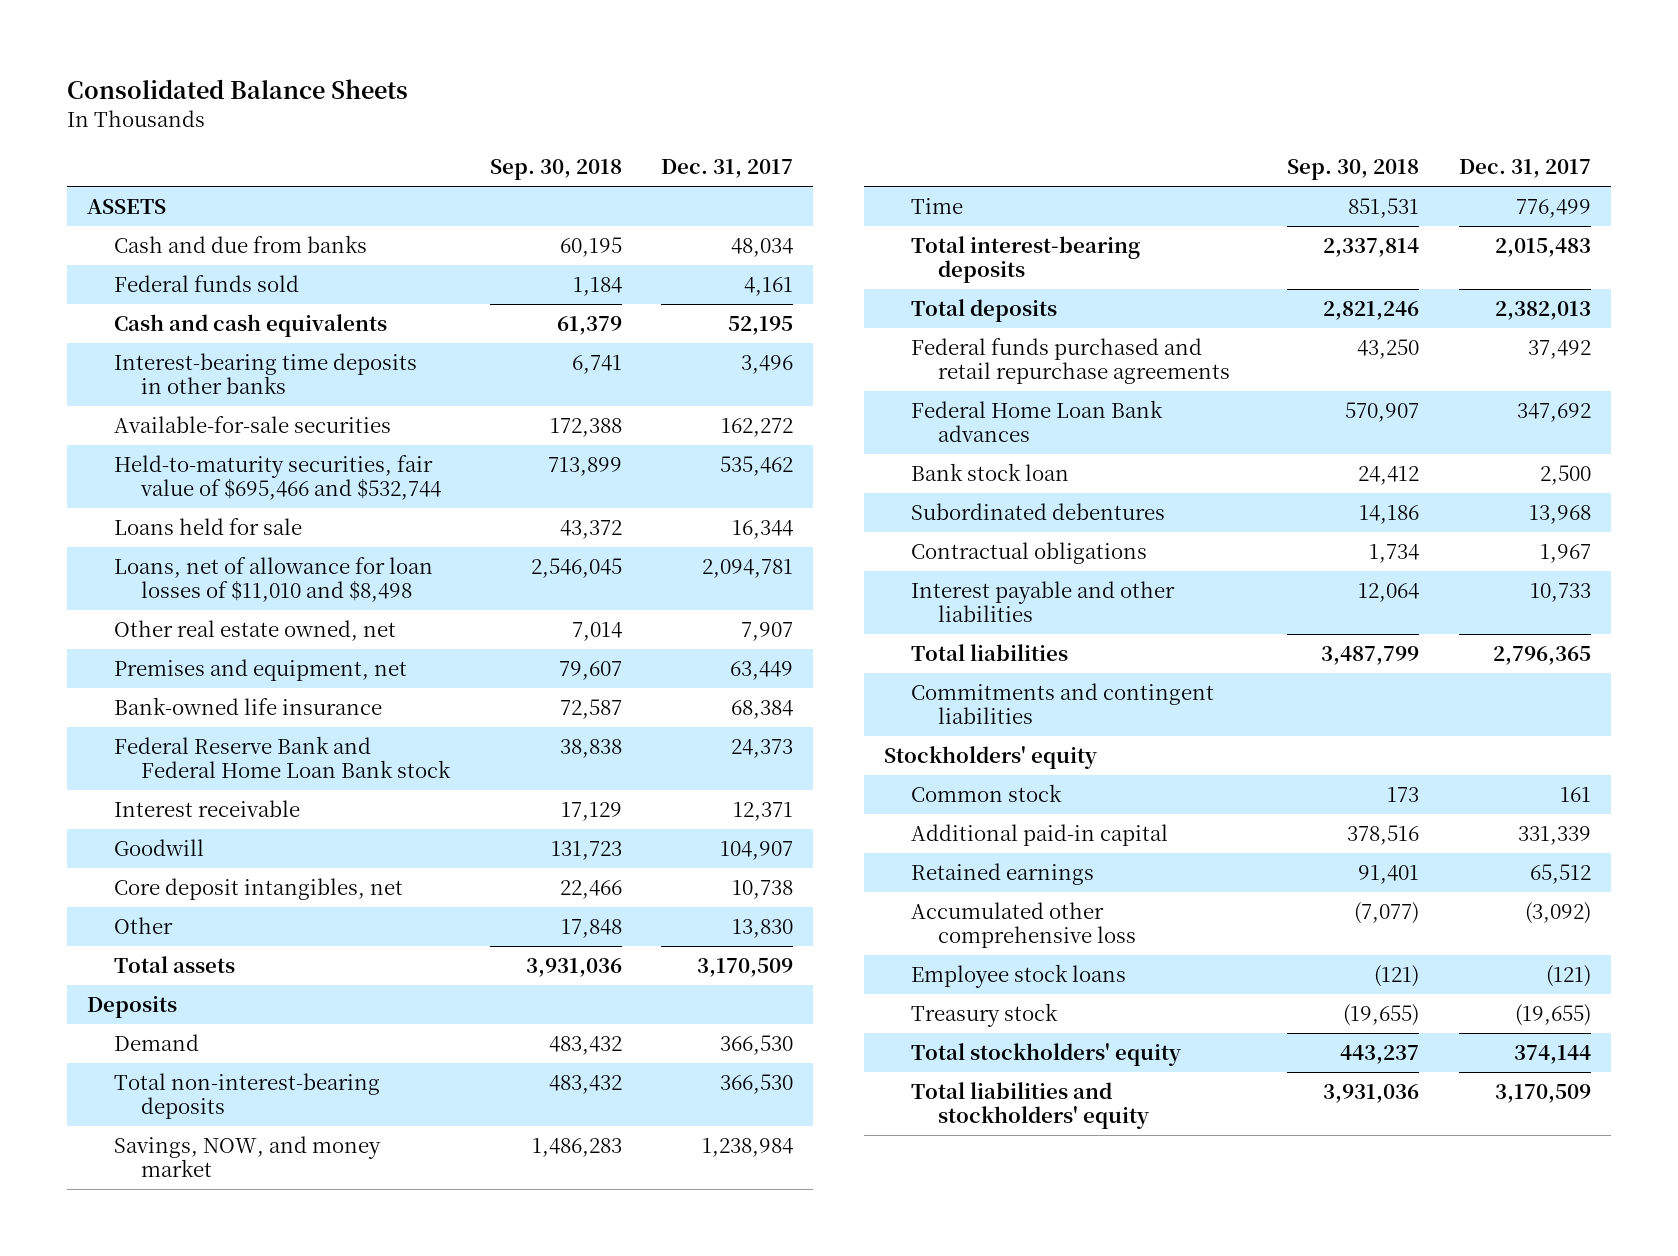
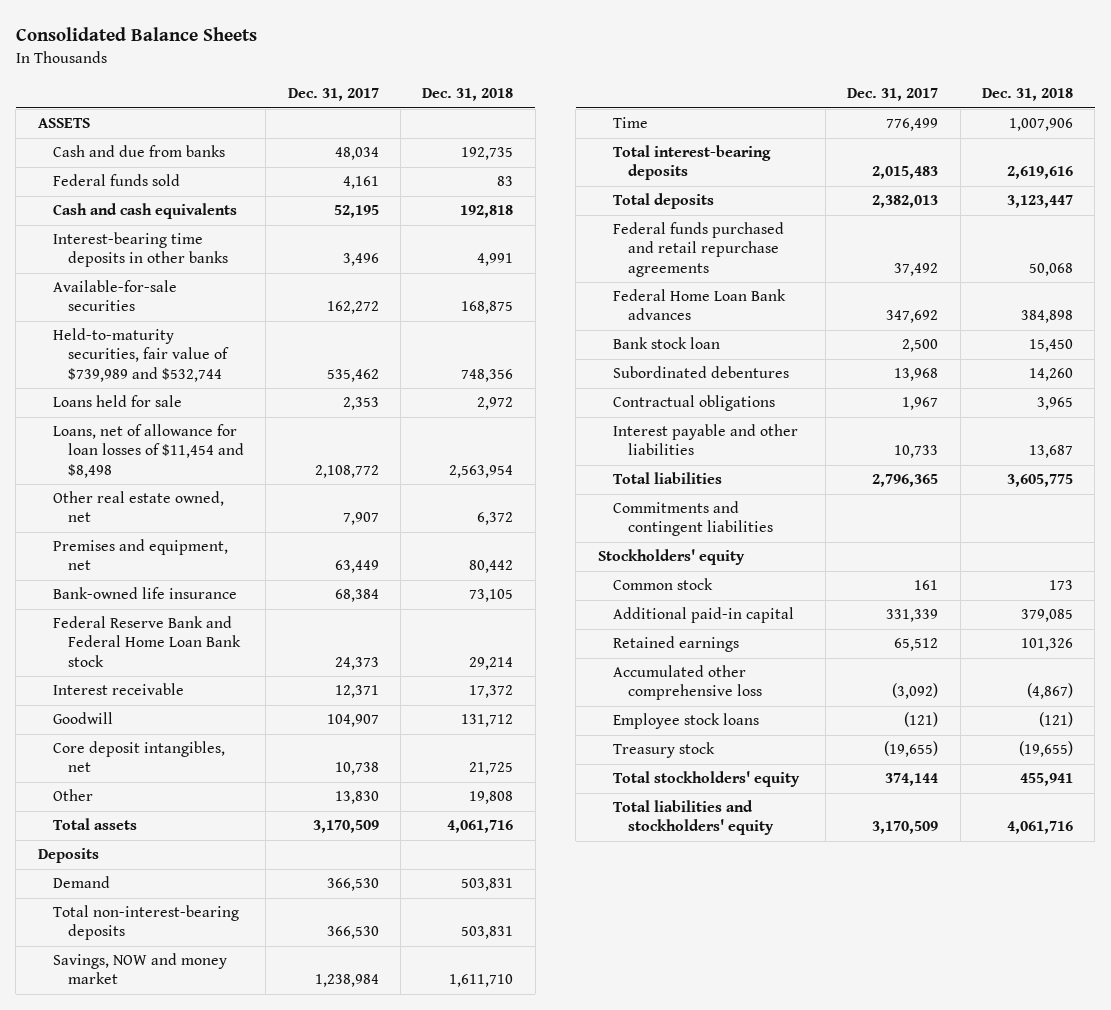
- | Sep. 30, 2018 | Dec. 31, 2017
+ | Dec. 31, 2017 | Dec. 31, 2018
- Held-to-maturity securities, fair value of $695,466 and $532,744 | 713,899 | 535,462
- Loans held for sale | 43,372 | 16,344
- Loans, net of allowance for loan losses of $11,010 and $8,498 | 2,546,045 | 2,094,781
+ Held-to-maturity securities, fair value of $739,989 and $532,744 | 535,462 | 748,356
+ Loans held for sale | 2,353 | 2,972
+ Loans, net of allowance for loan losses of $11,454 and $8,498 | 2,108,772 | 2,563,954
- Savings, NOW, and money market | 1,486,283 | 1,238,984
+ Savings, NOW and money market | 1,238,984 | 1,611,710

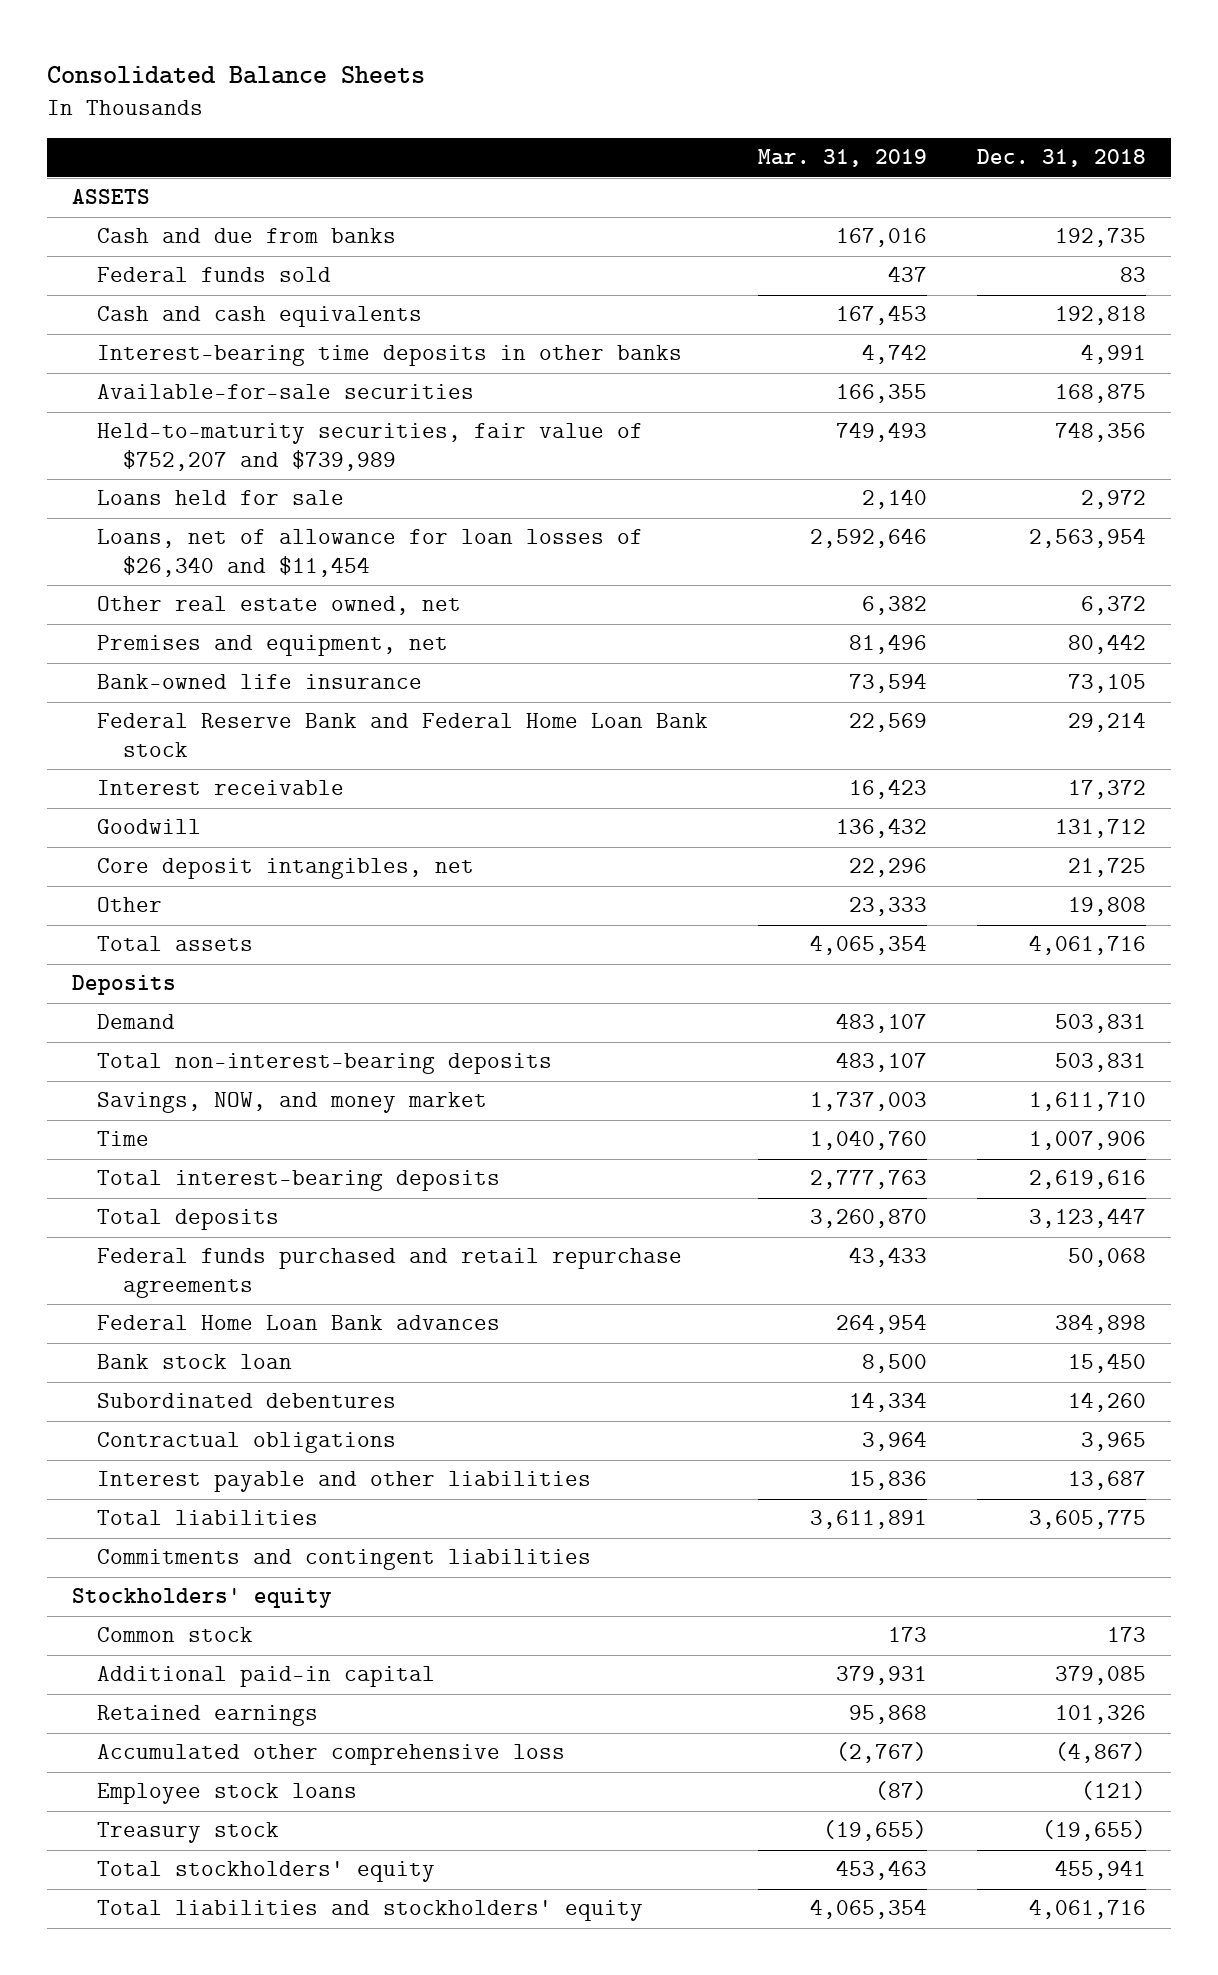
- | Dec. 31, 2017 | Dec. 31, 2018
+ | Mar. 31, 2019 | Dec. 31, 2018
- Held-to-maturity securities, fair value of $739,989 and $532,744 | 535,462 | 748,356
+ Held-to-maturity securities, fair value of $752,207 and $739,989 | 749,493 | 748,356
- Loans, net of allowance for loan losses of $11,454 and $8,498 | 2,108,772 | 2,563,954
+ Loans, net of allowance for loan losses of $26,340 and $11,454 | 2,592,646 | 2,563,954
- Savings, NOW and money market | 1,238,984 | 1,611,710
+ Savings, NOW, and money market | 1,737,003 | 1,611,710

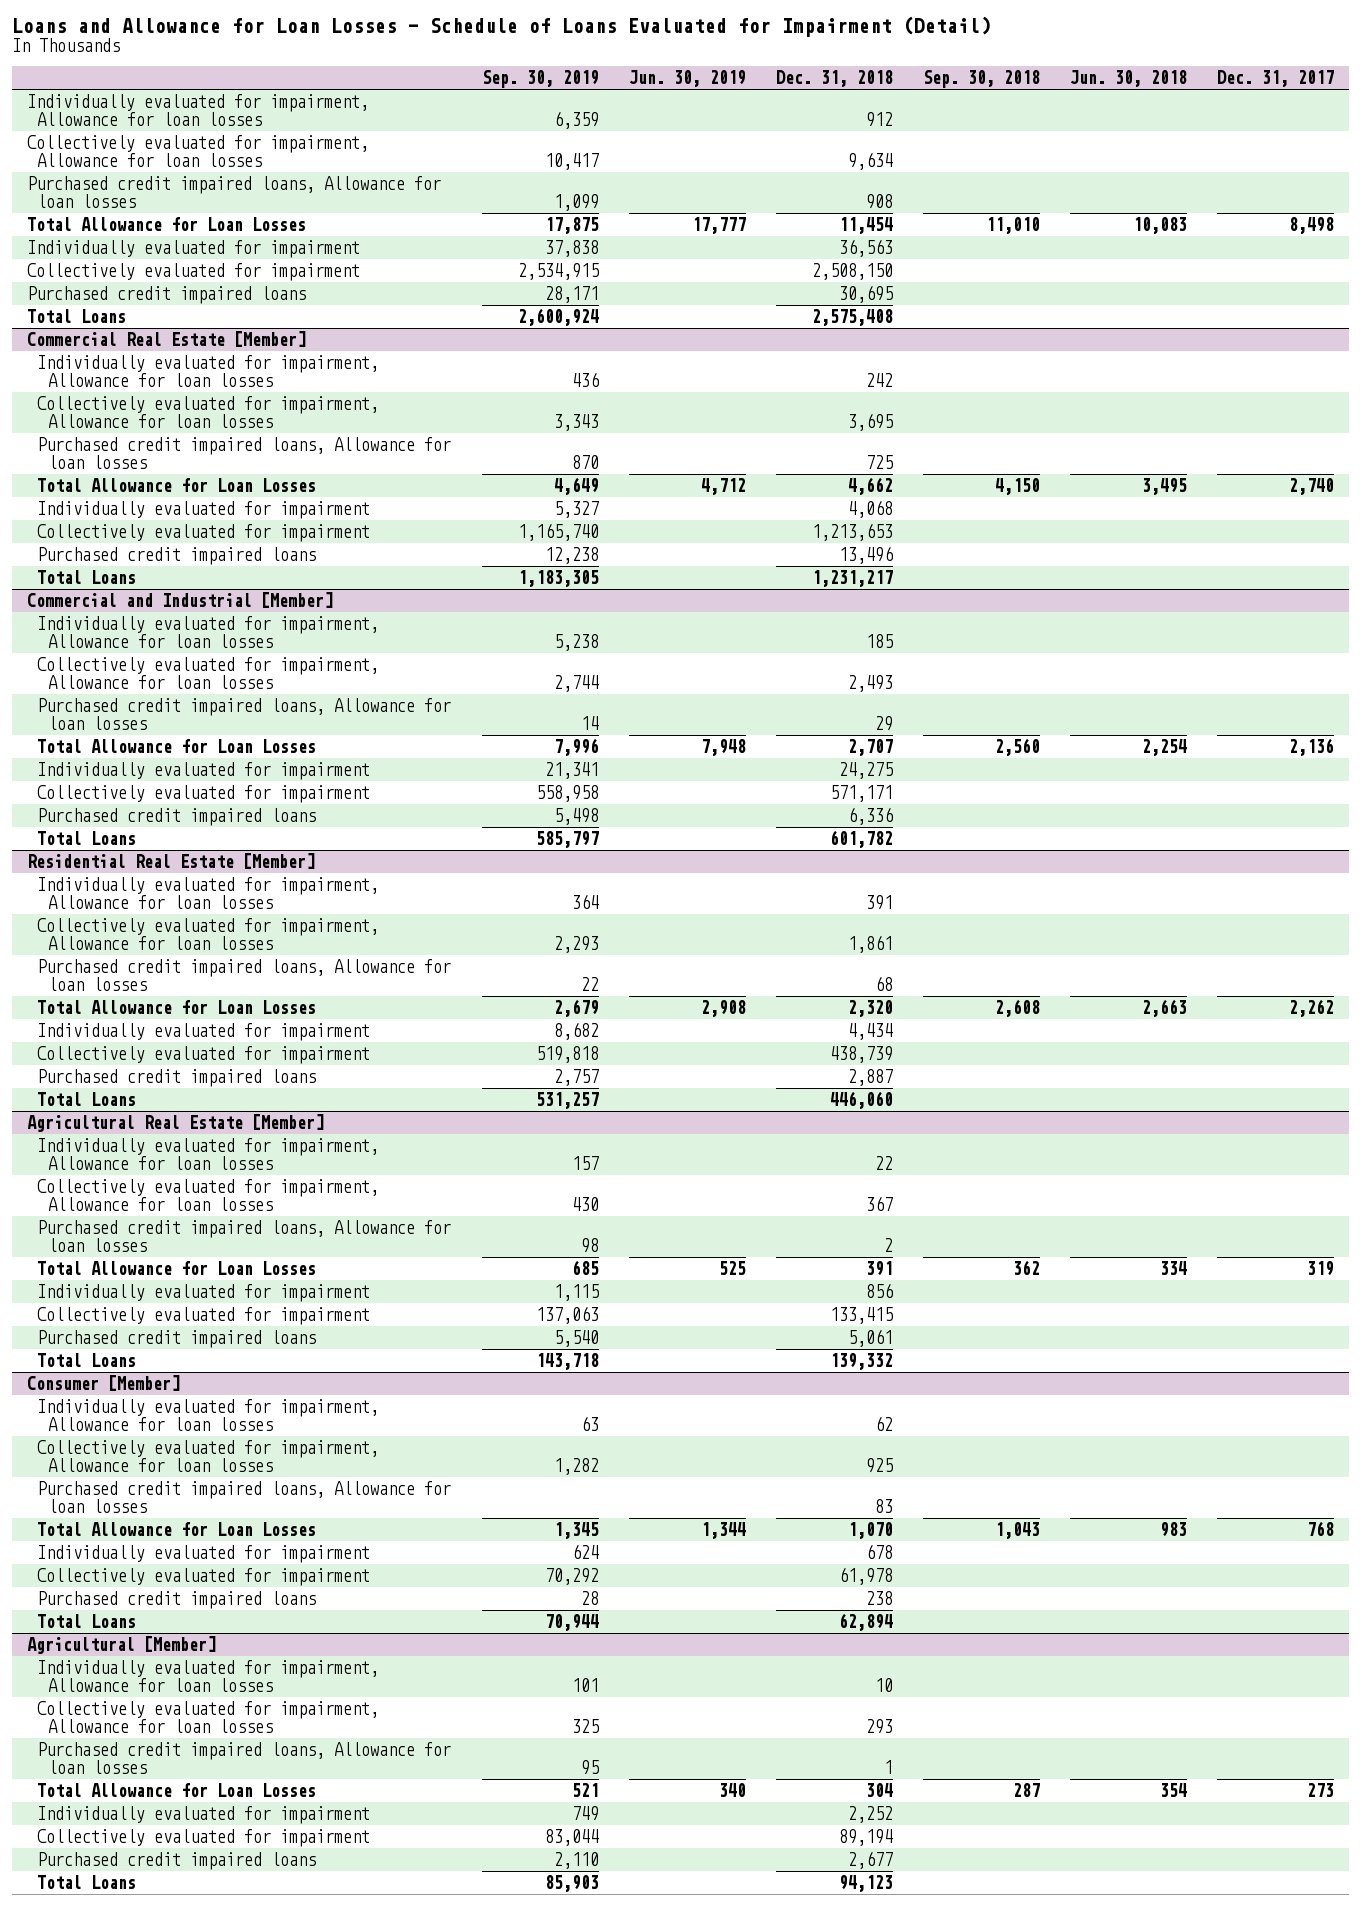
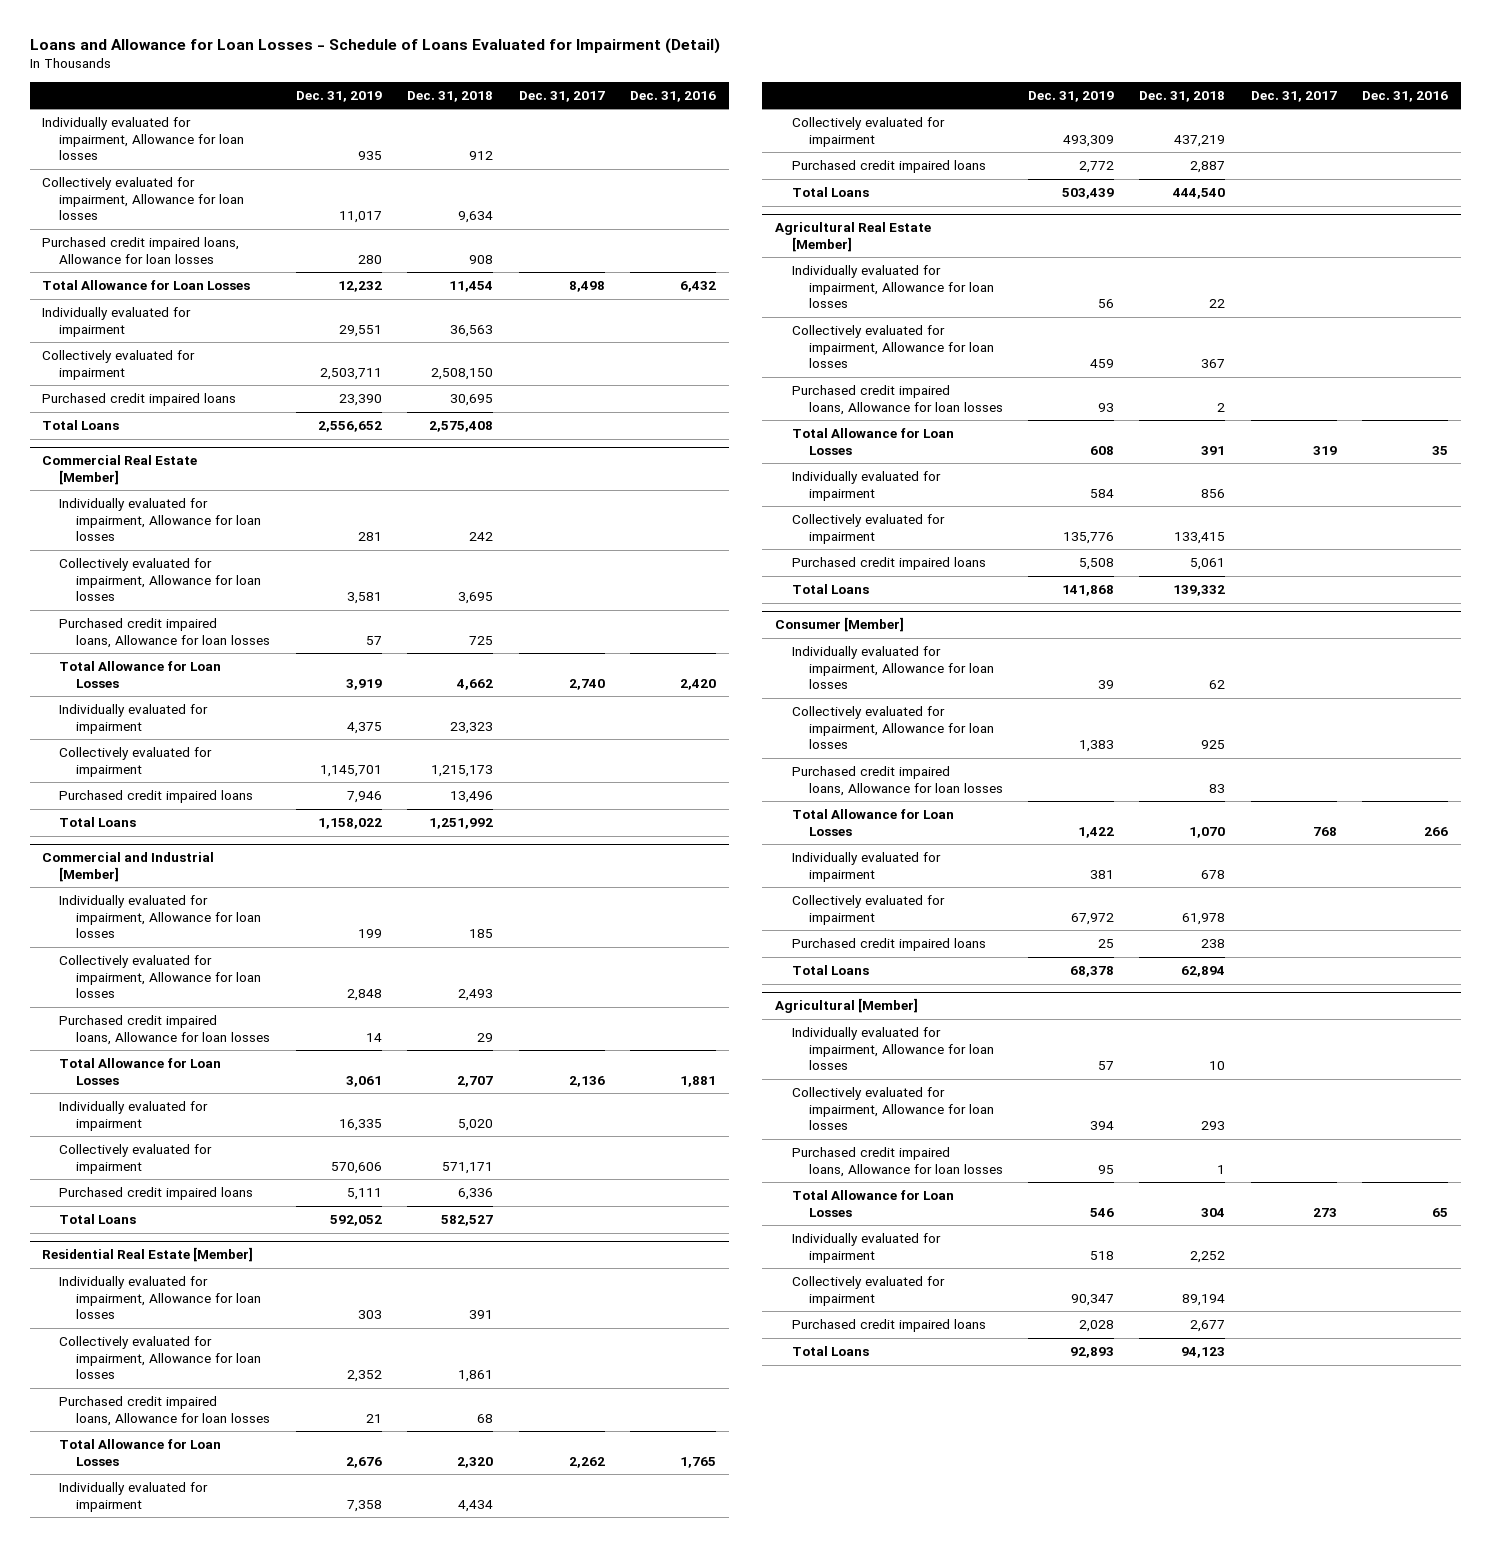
- | Sep. 30, 2019 | Jun. 30, 2019 | Dec. 31, 2018 | Sep. 30, 2018 | Jun. 30, 2018 | Dec. 31, 2017
+ | Dec. 31, 2019 | Dec. 31, 2018 | Dec. 31, 2017 | Dec. 31, 2016
@ Commercial Real Estate [Member]
- Individually evaluated for impairment | 5,327 | | 4,068 | | |
- Collectively evaluated for impairment | 1,165,740 | | 1,213,653 | | |
+ Individually evaluated for impairment | 4,375 | 23,323 | |
+ Collectively evaluated for impairment | 1,145,701 | 1,215,173 | |
- Total Loans | 1,183,305 | | 1,231,217 | | |
+ Total Loans | 1,158,022 | 1,251,992 | |
@ Commercial and Industrial [Member]
- Individually evaluated for impairment | 21,341 | | 24,275 | | |
+ Individually evaluated for impairment | 16,335 | 5,020 | |
- Total Loans | 585,797 | | 601,782 | | |
+ Total Loans | 592,052 | 582,527 | |
@ Residential Real Estate [Member]
- Collectively evaluated for impairment | 519,818 | | 438,739 | | |
+ Collectively evaluated for impairment | 493,309 | 437,219 | |
- Total Loans | 531,257 | | 446,060 | | |
+ Total Loans | 503,439 | 444,540 | |

